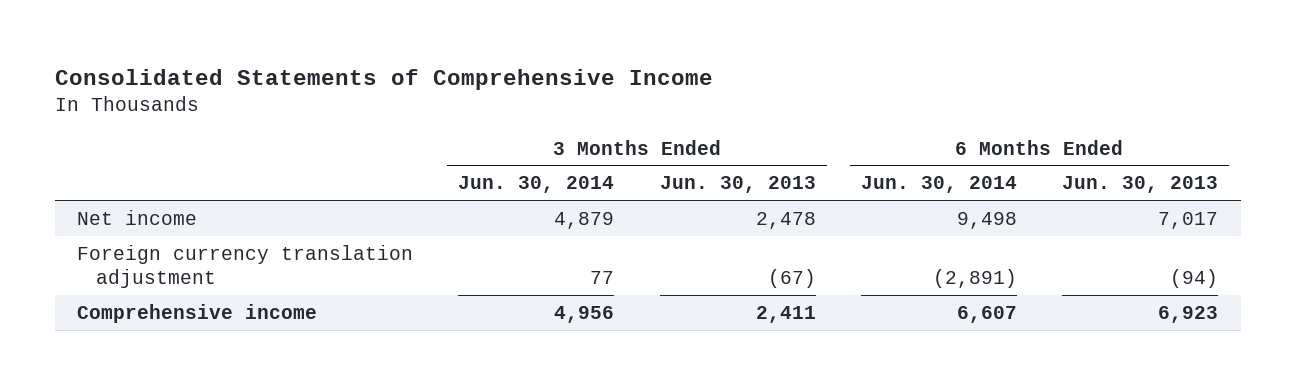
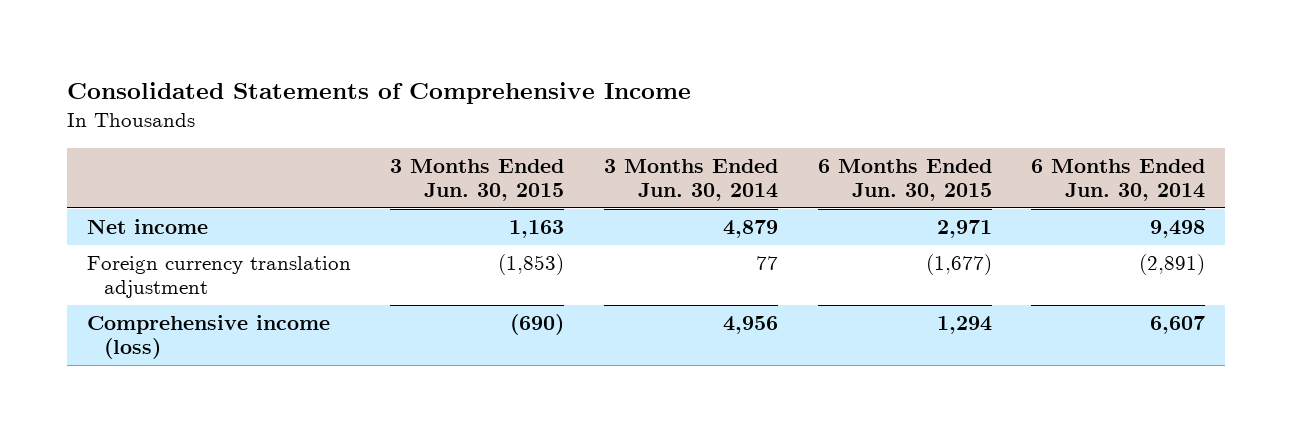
- | 3 Months Ended Jun. 30, 2014 | 3 Months Ended Jun. 30, 2013 | 6 Months Ended Jun. 30, 2014 | 6 Months Ended Jun. 30, 2013
+ | 3 Months Ended Jun. 30, 2015 | 3 Months Ended Jun. 30, 2014 | 6 Months Ended Jun. 30, 2015 | 6 Months Ended Jun. 30, 2014
- Comprehensive income | 4,956 | 2,411 | 6,607 | 6,923
+ Comprehensive income (loss) | (690) | 4,956 | 1,294 | 6,607

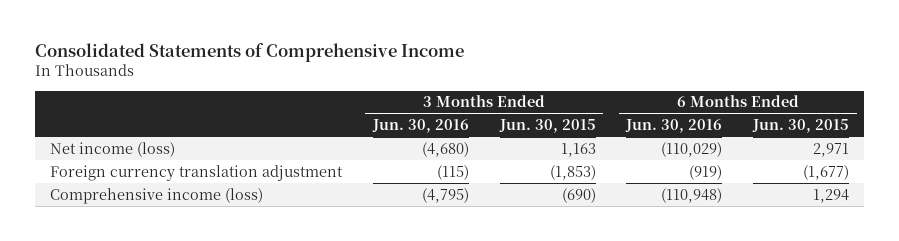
- | 3 Months Ended Jun. 30, 2015 | 3 Months Ended Jun. 30, 2014 | 6 Months Ended Jun. 30, 2015 | 6 Months Ended Jun. 30, 2014
+ | 3 Months Ended Jun. 30, 2016 | 3 Months Ended Jun. 30, 2015 | 6 Months Ended Jun. 30, 2016 | 6 Months Ended Jun. 30, 2015
- Net income | 1,163 | 4,879 | 2,971 | 9,498
+ Net income (loss) | (4,680) | 1,163 | (110,029) | 2,971

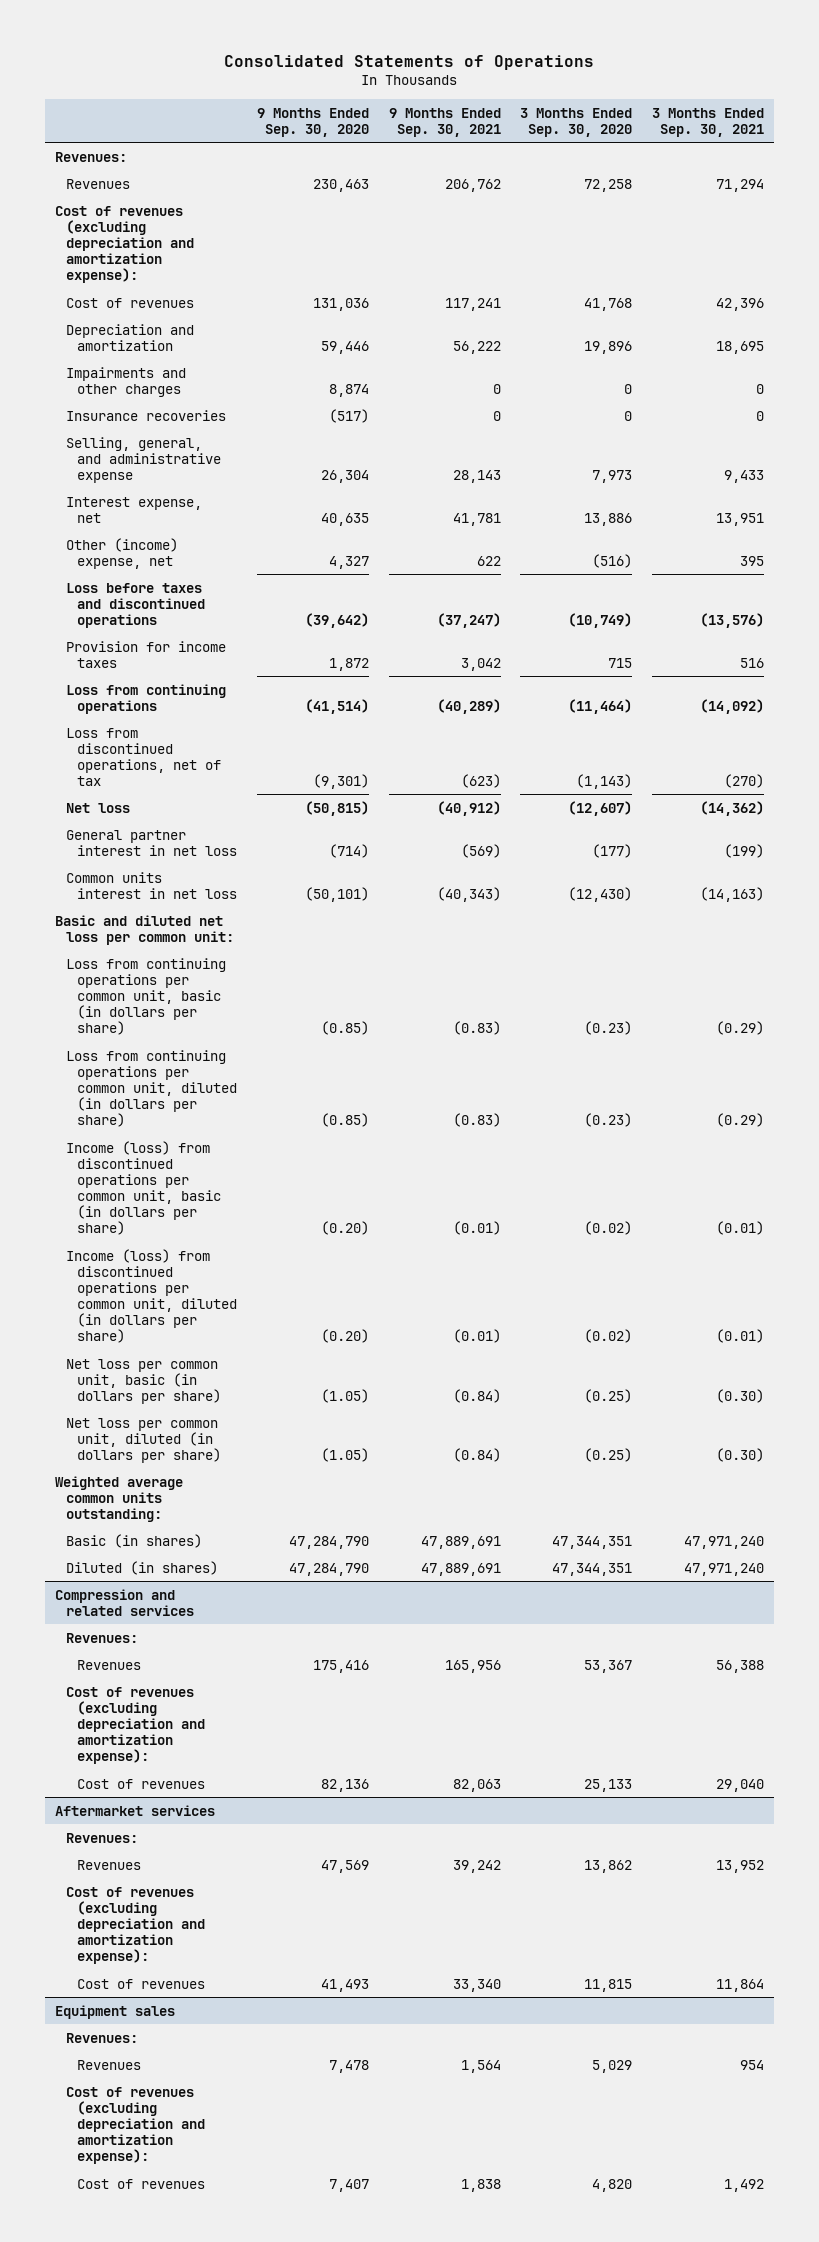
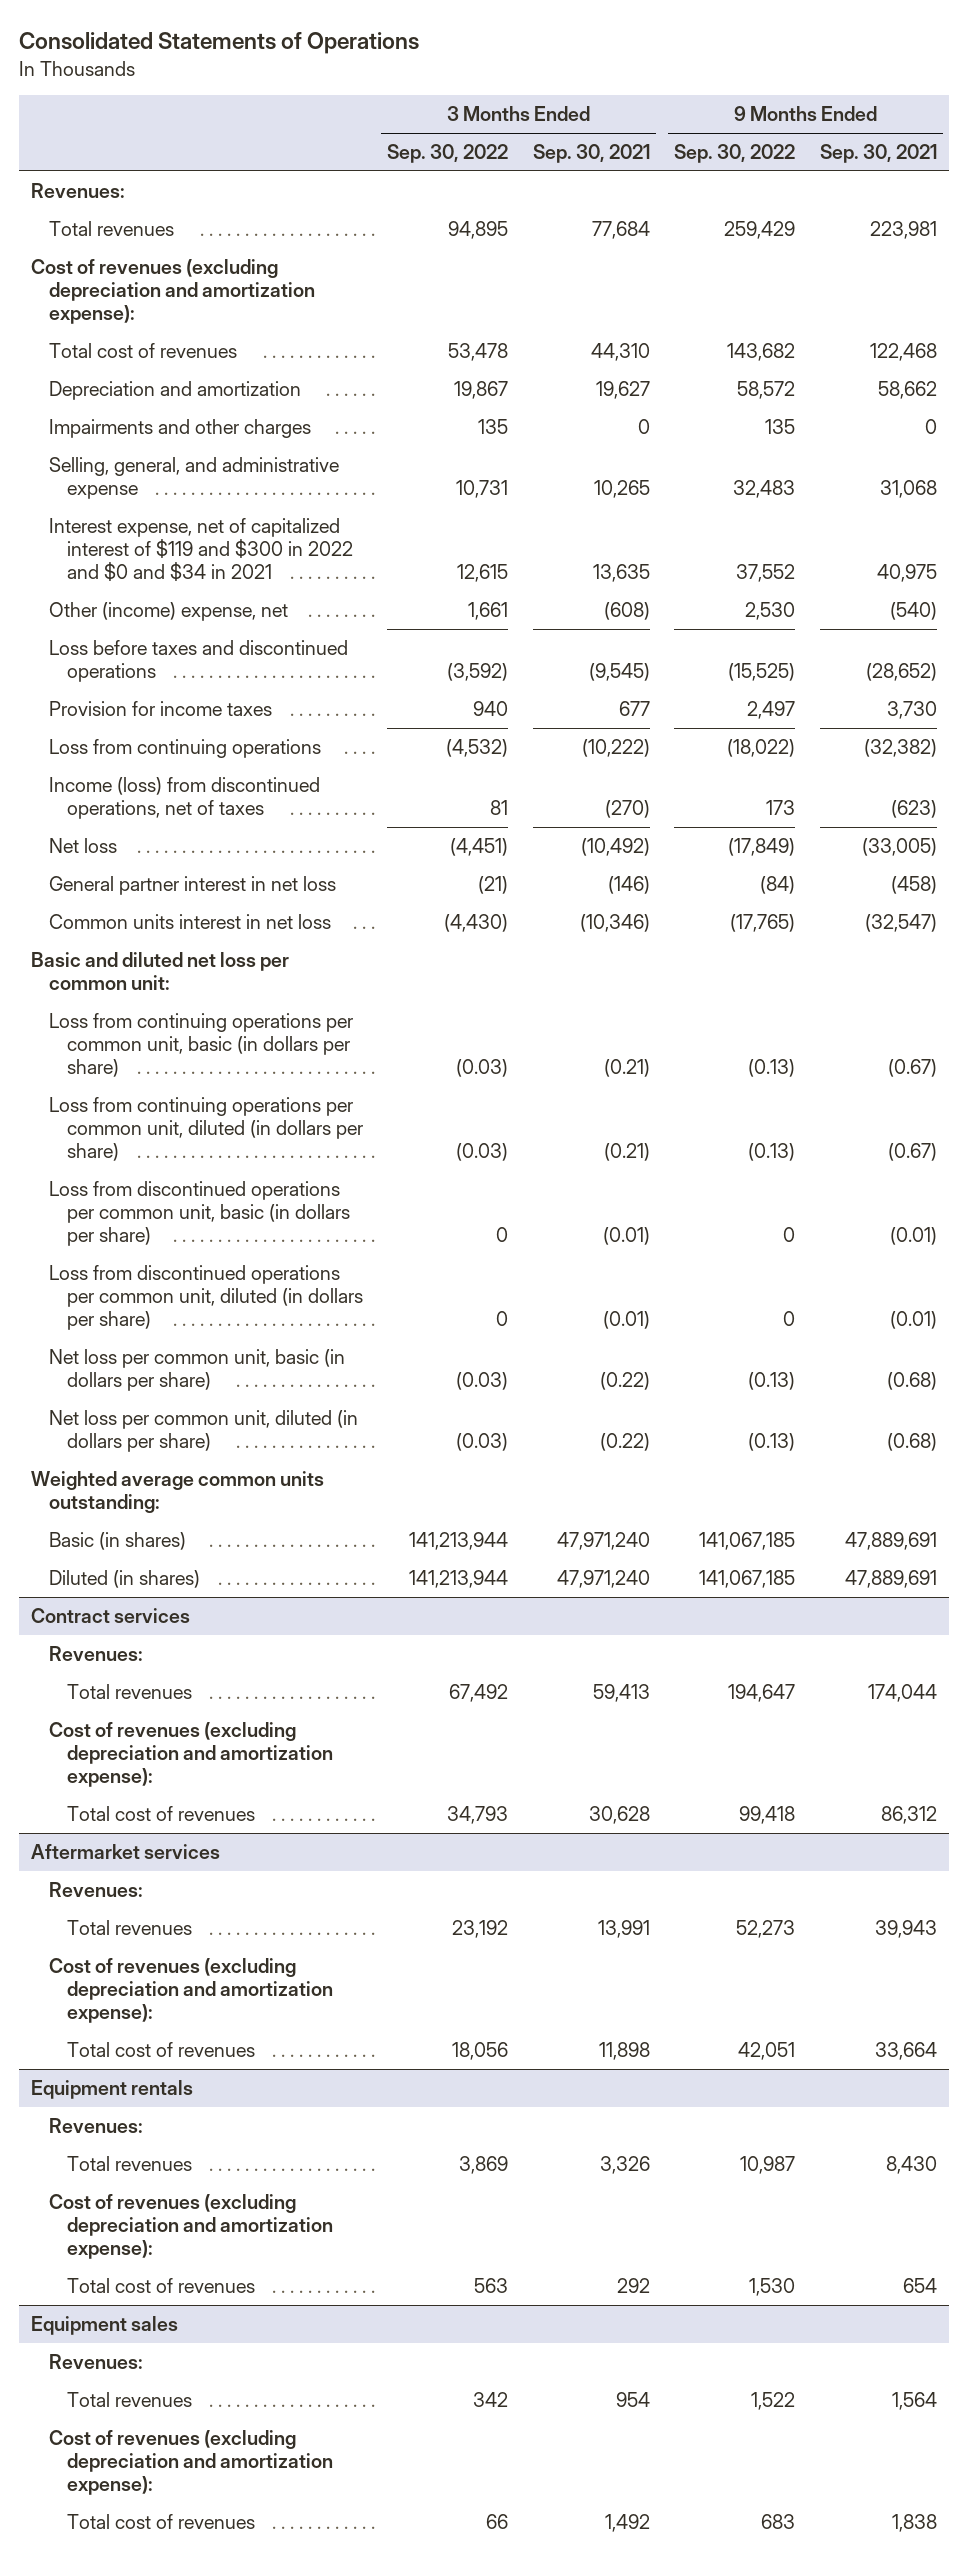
- | 9 Months Ended Sep. 30, 2020 | 9 Months Ended Sep. 30, 2021 | 3 Months Ended Sep. 30, 2020 | 3 Months Ended Sep. 30, 2021
+ | 3 Months Ended Sep. 30, 2022 | 3 Months Ended Sep. 30, 2021 | 9 Months Ended Sep. 30, 2022 | 9 Months Ended Sep. 30, 2021
- Revenues | 230,463 | 206,762 | 72,258 | 71,294
+ Total revenues | 94,895 | 77,684 | 259,429 | 223,981
- Cost of revenues | 131,036 | 117,241 | 41,768 | 42,396
- Depreciation and amortization | 59,446 | 56,222 | 19,896 | 18,695
+ Total cost of revenues | 53,478 | 44,310 | 143,682 | 122,468
+ Depreciation and amortization | 19,867 | 19,627 | 58,572 | 58,662
- Insurance recoveries | (517) | 0 | 0 | 0
- Selling, general, and administrative expense | 26,304 | 28,143 | 7,973 | 9,433
- Interest expense, net | 40,635 | 41,781 | 13,886 | 13,951
- Other (income) expense, net | 4,327 | 622 | (516) | 395
- Loss before taxes and discontinued operations | (39,642) | (37,247) | (10,749) | (13,576)
- Provision for income taxes | 1,872 | 3,042 | 715 | 516
- Loss from continuing operations | (41,514) | (40,289) | (11,464) | (14,092)
- Loss from discontinued operations, net of tax | (9,301) | (623) | (1,143) | (270)
- Net loss | (50,815) | (40,912) | (12,607) | (14,362)
- General partner interest in net loss | (714) | (569) | (177) | (199)
- Common units interest in net loss | (50,101) | (40,343) | (12,430) | (14,163)
+ Selling, general, and administrative expense | 10,731 | 10,265 | 32,483 | 31,068
+ Interest expense, net of capitalized interest of $119 and $300 in 2022 and $0 and $34 in 2021 | 12,615 | 13,635 | 37,552 | 40,975
+ Other (income) expense, net | 1,661 | (608) | 2,530 | (540)
+ Loss before taxes and discontinued operations | (3,592) | (9,545) | (15,525) | (28,652)
+ Provision for income taxes | 940 | 677 | 2,497 | 3,730
+ Loss from continuing operations | (4,532) | (10,222) | (18,022) | (32,382)
+ Income (loss) from discontinued operations, net of taxes | 81 | (270) | 173 | (623)
+ Net loss | (4,451) | (10,492) | (17,849) | (33,005)
+ General partner interest in net loss | (21) | (146) | (84) | (458)
+ Common units interest in net loss | (4,430) | (10,346) | (17,765) | (32,547)
- Loss from continuing operations per common unit, basic (in dollars per share) | (0.85) | (0.83) | (0.23) | (0.29)
- Loss from continuing operations per common unit, diluted (in dollars per share) | (0.85) | (0.83) | (0.23) | (0.29)
- Income (loss) from discontinued operations per common unit, basic (in dollars per share) | (0.20) | (0.01) | (0.02) | (0.01)
- Income (loss) from discontinued operations per common unit, diluted (in dollars per share) | (0.20) | (0.01) | (0.02) | (0.01)
- Net loss per common unit, basic (in dollars per share) | (1.05) | (0.84) | (0.25) | (0.30)
- Net loss per common unit, diluted (in dollars per share) | (1.05) | (0.84) | (0.25) | (0.30)
+ Loss from continuing operations per common unit, basic (in dollars per share) | (0.03) | (0.21) | (0.13) | (0.67)
+ Loss from continuing operations per common unit, diluted (in dollars per share) | (0.03) | (0.21) | (0.13) | (0.67)
+ Loss from discontinued operations per common unit, basic (in dollars per share) | 0 | (0.01) | 0 | (0.01)
+ Loss from discontinued operations per common unit, diluted (in dollars per share) | 0 | (0.01) | 0 | (0.01)
+ Net loss per common unit, basic (in dollars per share) | (0.03) | (0.22) | (0.13) | (0.68)
+ Net loss per common unit, diluted (in dollars per share) | (0.03) | (0.22) | (0.13) | (0.68)
- Compression and related services
+ Contract services
- Revenues | 175,416 | 165,956 | 53,367 | 56,388
+ Total revenues | 67,492 | 59,413 | 194,647 | 174,044
- Cost of revenues | 82,136 | 82,063 | 25,133 | 29,040
+ Total cost of revenues | 34,793 | 30,628 | 99,418 | 86,312
@ Aftermarket services
- Revenues | 47,569 | 39,242 | 13,862 | 13,952
+ Total revenues | 23,192 | 13,991 | 52,273 | 39,943
- Cost of revenues | 41,493 | 33,340 | 11,815 | 11,864
+ Total cost of revenues | 18,056 | 11,898 | 42,051 | 33,664
+ Equipment rentals
+ Revenues:
+ Total revenues | 3,869 | 3,326 | 10,987 | 8,430
+ Cost of revenues (excluding depreciation and amortization expense):
+ Total cost of revenues | 563 | 292 | 1,530 | 654
@ Equipment sales
- Revenues | 7,478 | 1,564 | 5,029 | 954
+ Total revenues | 342 | 954 | 1,522 | 1,564
- Cost of revenues | 7,407 | 1,838 | 4,820 | 1,492
+ Total cost of revenues | 66 | 1,492 | 683 | 1,838

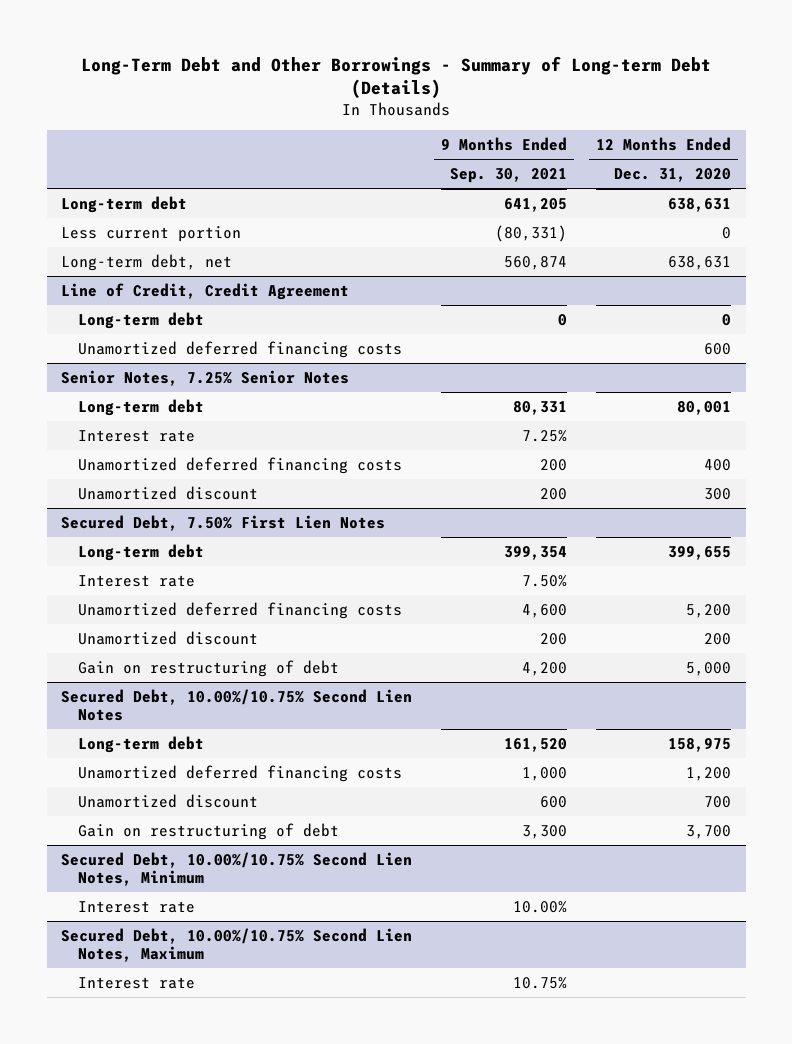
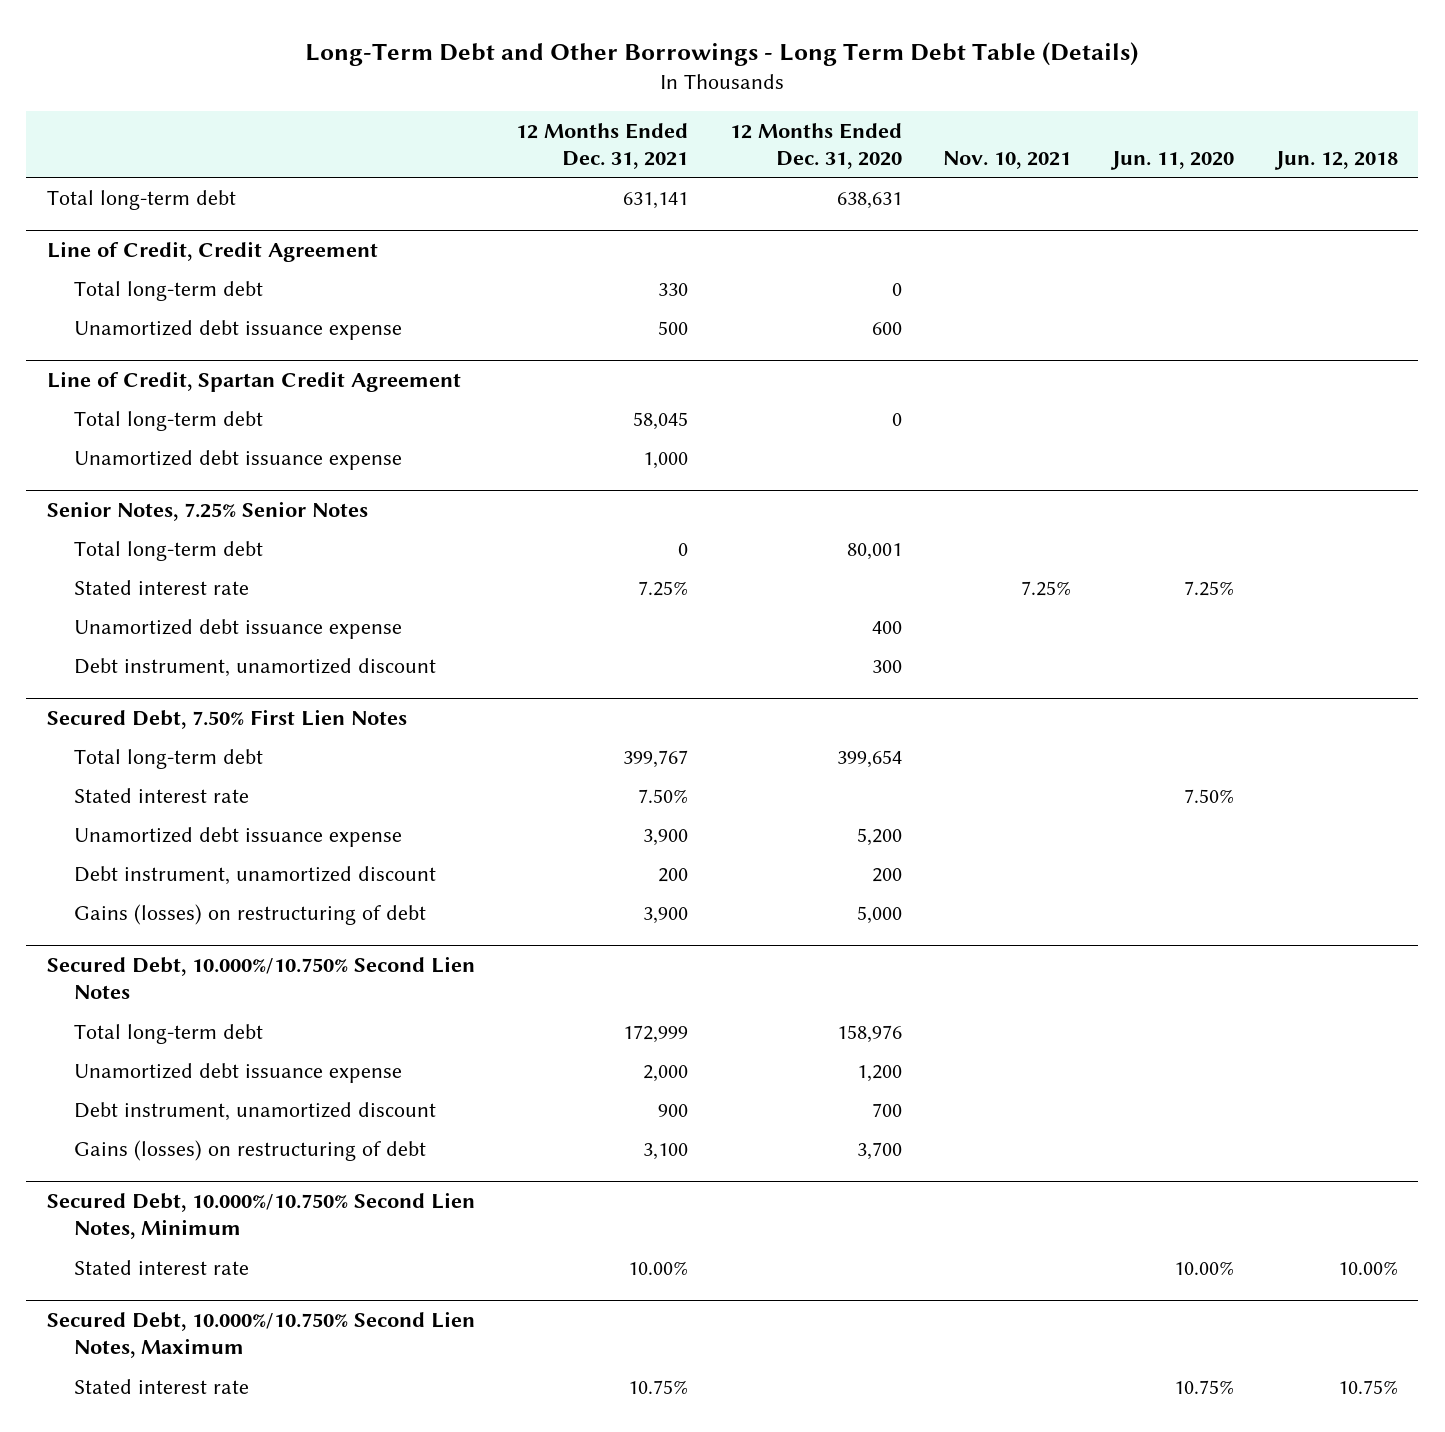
- Long-Term Debt and Other Borrowings - Summary of Long-term Debt (Details)
+ Long-Term Debt and Other Borrowings - Long Term Debt Table (Details)
- | 9 Months Ended Sep. 30, 2021 | 12 Months Ended Dec. 31, 2020
+ | 12 Months Ended Dec. 31, 2021 | 12 Months Ended Dec. 31, 2020 | Nov. 10, 2021 | Jun. 11, 2020 | Jun. 12, 2018
- Long-term debt | 641,205 | 638,631
- Less current portion | (80,331) | 0
- Long-term debt, net | 560,874 | 638,631
+ Total long-term debt | 631,141 | 638,631 | | |
@ Line of Credit, Credit Agreement
- Long-term debt | 0 | 0
- Unamortized deferred financing costs | | 600
+ Total long-term debt | 330 | 0 | | |
+ Unamortized debt issuance expense | 500 | 600 | | |
+ Line of Credit, Spartan Credit Agreement
+ Total long-term debt | 58,045 | 0 | | |
+ Unamortized debt issuance expense | 1,000 | | | |
@ Senior Notes, 7.25% Senior Notes
- Long-term debt | 80,331 | 80,001
- Interest rate | 7.25% |
- Unamortized deferred financing costs | 200 | 400
- Unamortized discount | 200 | 300
+ Total long-term debt | 0 | 80,001 | | |
+ Stated interest rate | 7.25% | | 7.25% | 7.25% |
+ Unamortized debt issuance expense | | 400 | | |
+ Debt instrument, unamortized discount | | 300 | | |
@ Secured Debt, 7.50% First Lien Notes
- Long-term debt | 399,354 | 399,655
- Interest rate | 7.50% |
- Unamortized deferred financing costs | 4,600 | 5,200
- Unamortized discount | 200 | 200
- Gain on restructuring of debt | 4,200 | 5,000
- Secured Debt, 10.00%/10.75% Second Lien Notes
- Long-term debt | 161,520 | 158,975
- Unamortized deferred financing costs | 1,000 | 1,200
- Unamortized discount | 600 | 700
- Gain on restructuring of debt | 3,300 | 3,700
- Secured Debt, 10.00%/10.75% Second Lien Notes, Minimum
- Interest rate | 10.00% |
- Secured Debt, 10.00%/10.75% Second Lien Notes, Maximum
- Interest rate | 10.75% |
@ Secured Debt, 7.50% First Lien Notes
+ Total long-term debt | 399,767 | 399,654 | | |
+ Stated interest rate | 7.50% | | | 7.50% |
+ Unamortized debt issuance expense | 3,900 | 5,200 | | |
+ Debt instrument, unamortized discount | 200 | 200 | | |
+ Gains (losses) on restructuring of debt | 3,900 | 5,000 | | |
+ Secured Debt, 10.000%/10.750% Second Lien Notes
+ Total long-term debt | 172,999 | 158,976 | | |
+ Unamortized debt issuance expense | 2,000 | 1,200 | | |
+ Debt instrument, unamortized discount | 900 | 700 | | |
+ Gains (losses) on restructuring of debt | 3,100 | 3,700 | | |
+ Secured Debt, 10.000%/10.750% Second Lien Notes, Minimum
+ Stated interest rate | 10.00% | | | 10.00% | 10.00%
+ Secured Debt, 10.000%/10.750% Second Lien Notes, Maximum
+ Stated interest rate | 10.75% | | | 10.75% | 10.75%

